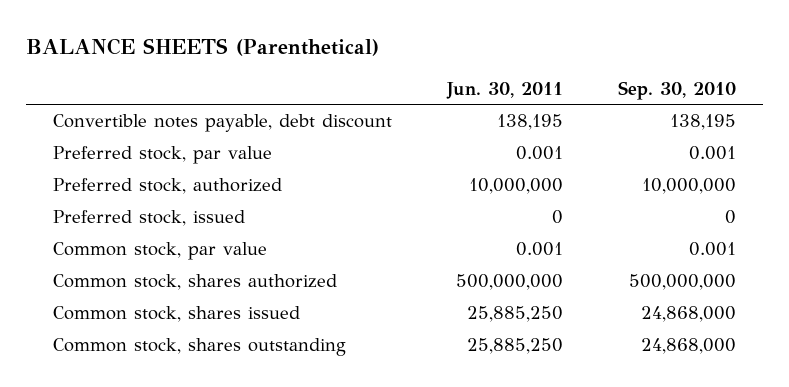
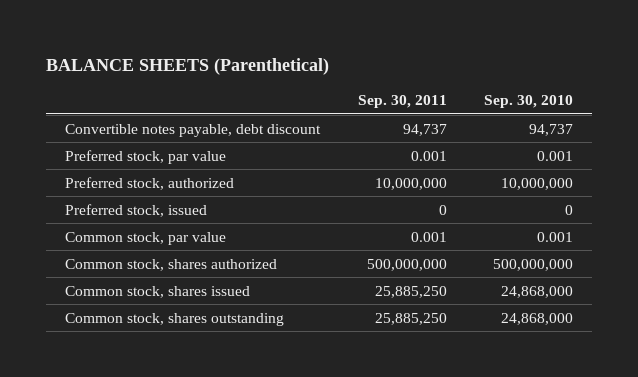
- | Jun. 30, 2011 | Sep. 30, 2010
+ | Sep. 30, 2011 | Sep. 30, 2010
- Convertible notes payable, debt discount | 138,195 | 138,195
+ Convertible notes payable, debt discount | 94,737 | 94,737

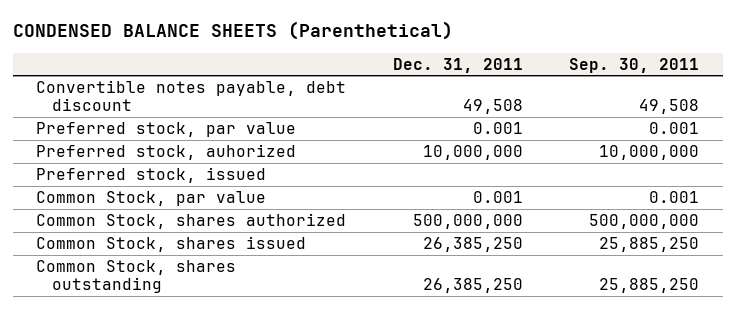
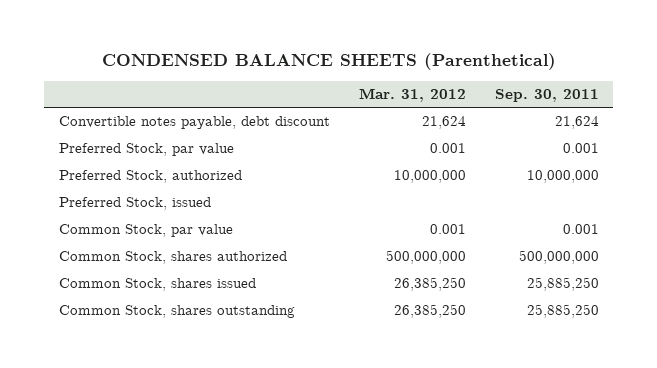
- | Dec. 31, 2011 | Sep. 30, 2011
+ | Mar. 31, 2012 | Sep. 30, 2011
- Convertible notes payable, debt discount | 49,508 | 49,508
- Preferred stock, par value | 0.001 | 0.001
- Preferred stock, auhorized | 10,000,000 | 10,000,000
- Preferred stock, issued
+ Convertible notes payable, debt discount | 21,624 | 21,624
+ Preferred Stock, par value | 0.001 | 0.001
+ Preferred Stock, authorized | 10,000,000 | 10,000,000
+ Preferred Stock, issued

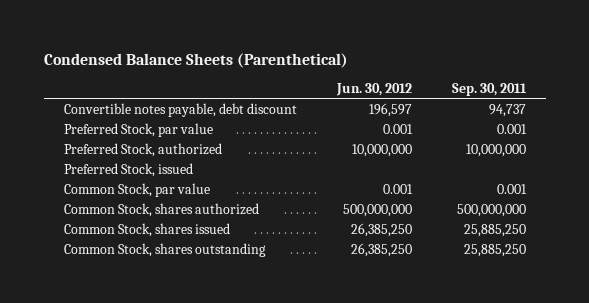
- CONDENSED BALANCE SHEETS (Parenthetical)
+ Condensed Balance Sheets (Parenthetical)
- | Mar. 31, 2012 | Sep. 30, 2011
+ | Jun. 30, 2012 | Sep. 30, 2011
- Convertible notes payable, debt discount | 21,624 | 21,624
+ Convertible notes payable, debt discount | 196,597 | 94,737

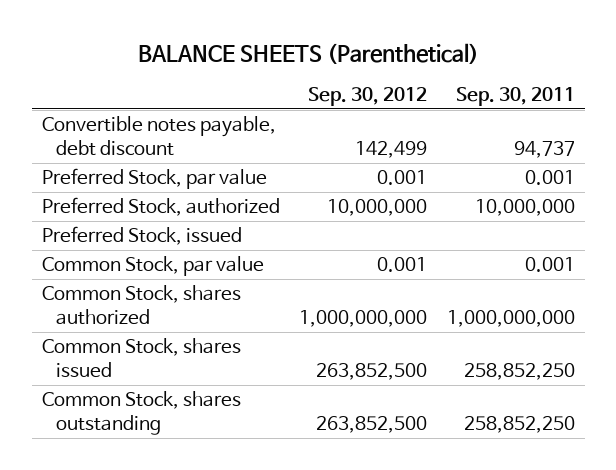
- Condensed Balance Sheets (Parenthetical)
+ BALANCE SHEETS (Parenthetical)
- | Jun. 30, 2012 | Sep. 30, 2011
+ | Sep. 30, 2012 | Sep. 30, 2011
- Common Stock, shares authorized | 500,000,000 | 500,000,000
- Common Stock, shares issued | 26,385,250 | 25,885,250
- Common Stock, shares outstanding | 26,385,250 | 25,885,250
+ Common Stock, shares authorized | 1,000,000,000 | 1,000,000,000
+ Common Stock, shares issued | 263,852,500 | 258,852,250
+ Common Stock, shares outstanding | 263,852,500 | 258,852,250

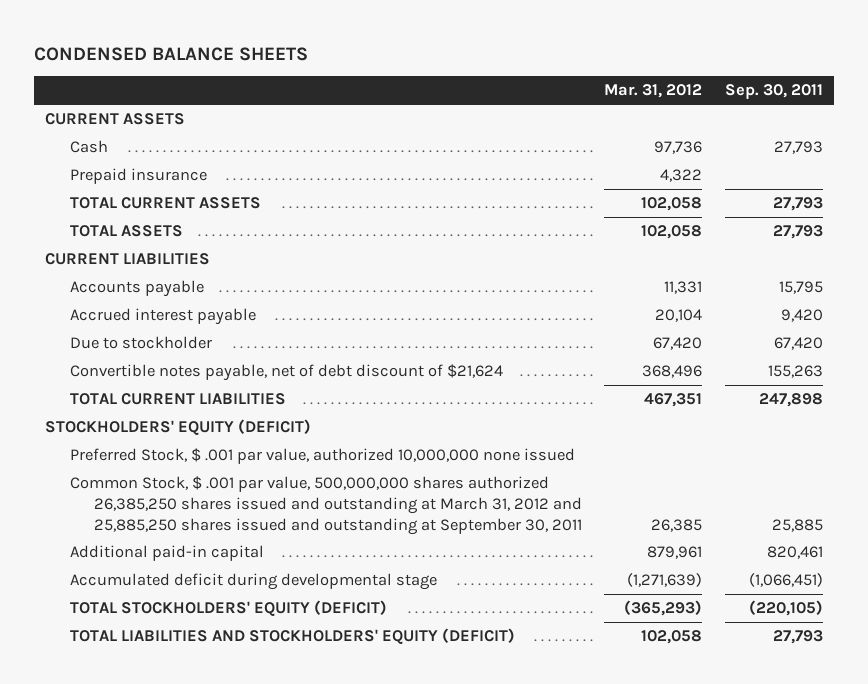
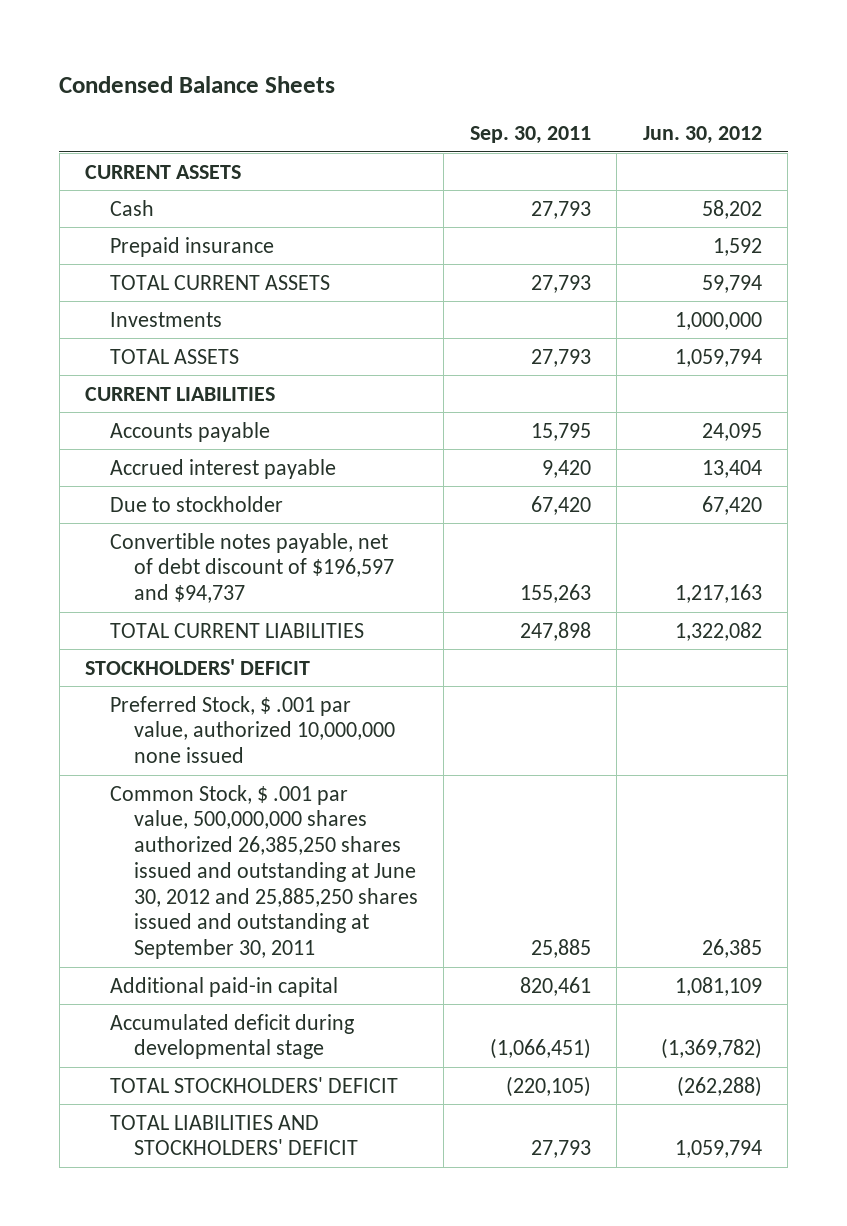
- CONDENSED BALANCE SHEETS
+ Condensed Balance Sheets
- | Mar. 31, 2012 | Sep. 30, 2011
+ | Sep. 30, 2011 | Jun. 30, 2012
+ Investments | | 1,000,000
- Convertible notes payable, net of debt discount of $21,624 | 368,496 | 155,263
+ Convertible notes payable, net of debt discount of $196,597 and $94,737 | 155,263 | 1,217,163
- STOCKHOLDERS' EQUITY (DEFICIT)
+ STOCKHOLDERS' DEFICIT
- Common Stock, $ .001 par value, 500,000,000 shares authorized 26,385,250 shares issued and outstanding at March 31, 2012 and 25,885,250 shares issued and outstanding at September 30, 2011 | 26,385 | 25,885
+ Common Stock, $ .001 par value, 500,000,000 shares authorized 26,385,250 shares issued and outstanding at June 30, 2012 and 25,885,250 shares issued and outstanding at September 30, 2011 | 25,885 | 26,385
- TOTAL STOCKHOLDERS' EQUITY (DEFICIT) | (365,293) | (220,105)
- TOTAL LIABILITIES AND STOCKHOLDERS' EQUITY (DEFICIT) | 102,058 | 27,793
+ TOTAL STOCKHOLDERS' DEFICIT | (220,105) | (262,288)
+ TOTAL LIABILITIES AND STOCKHOLDERS' DEFICIT | 27,793 | 1,059,794

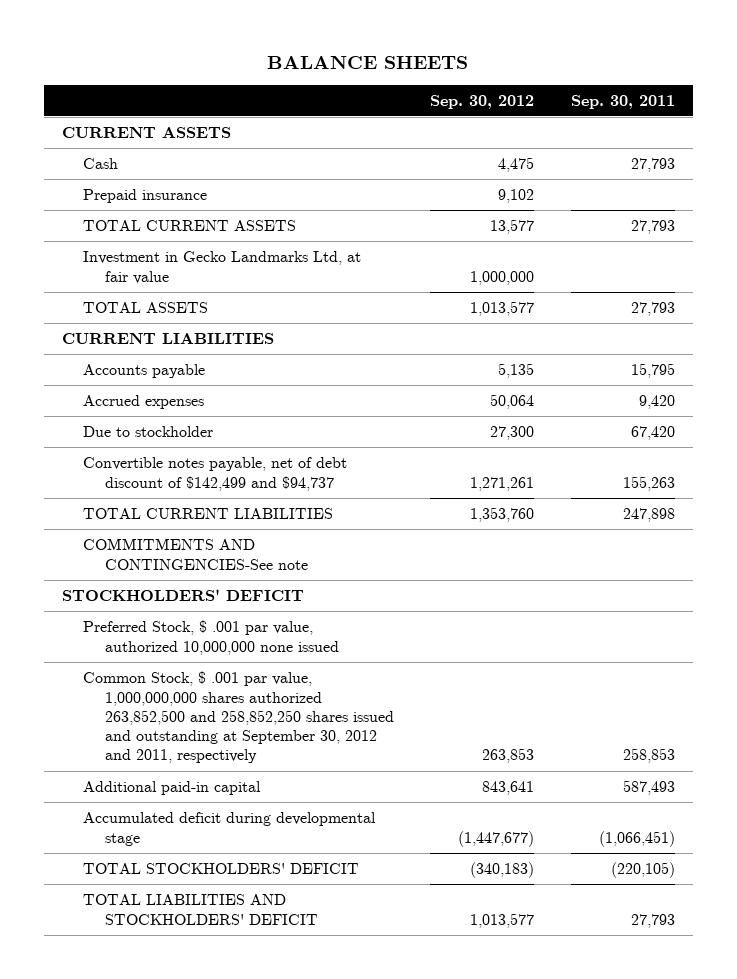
- Condensed Balance Sheets
+ BALANCE SHEETS
- | Sep. 30, 2011 | Jun. 30, 2012
+ | Sep. 30, 2012 | Sep. 30, 2011
- Investments | | 1,000,000
+ Investment in Gecko Landmarks Ltd, at fair value | 1,000,000 |
- Accrued interest payable | 9,420 | 13,404
+ Accrued expenses | 50,064 | 9,420
- Convertible notes payable, net of debt discount of $196,597 and $94,737 | 155,263 | 1,217,163
+ Convertible notes payable, net of debt discount of $142,499 and $94,737 | 1,271,261 | 155,263
+ COMMITMENTS AND CONTINGENCIES-See note
- Common Stock, $ .001 par value, 500,000,000 shares authorized 26,385,250 shares issued and outstanding at June 30, 2012 and 25,885,250 shares issued and outstanding at September 30, 2011 | 25,885 | 26,385
- Additional paid-in capital | 820,461 | 1,081,109
+ Common Stock, $ .001 par value, 1,000,000,000 shares authorized 263,852,500 and 258,852,250 shares issued and outstanding at September 30, 2012 and 2011, respectively | 263,853 | 258,853
+ Additional paid-in capital | 843,641 | 587,493

